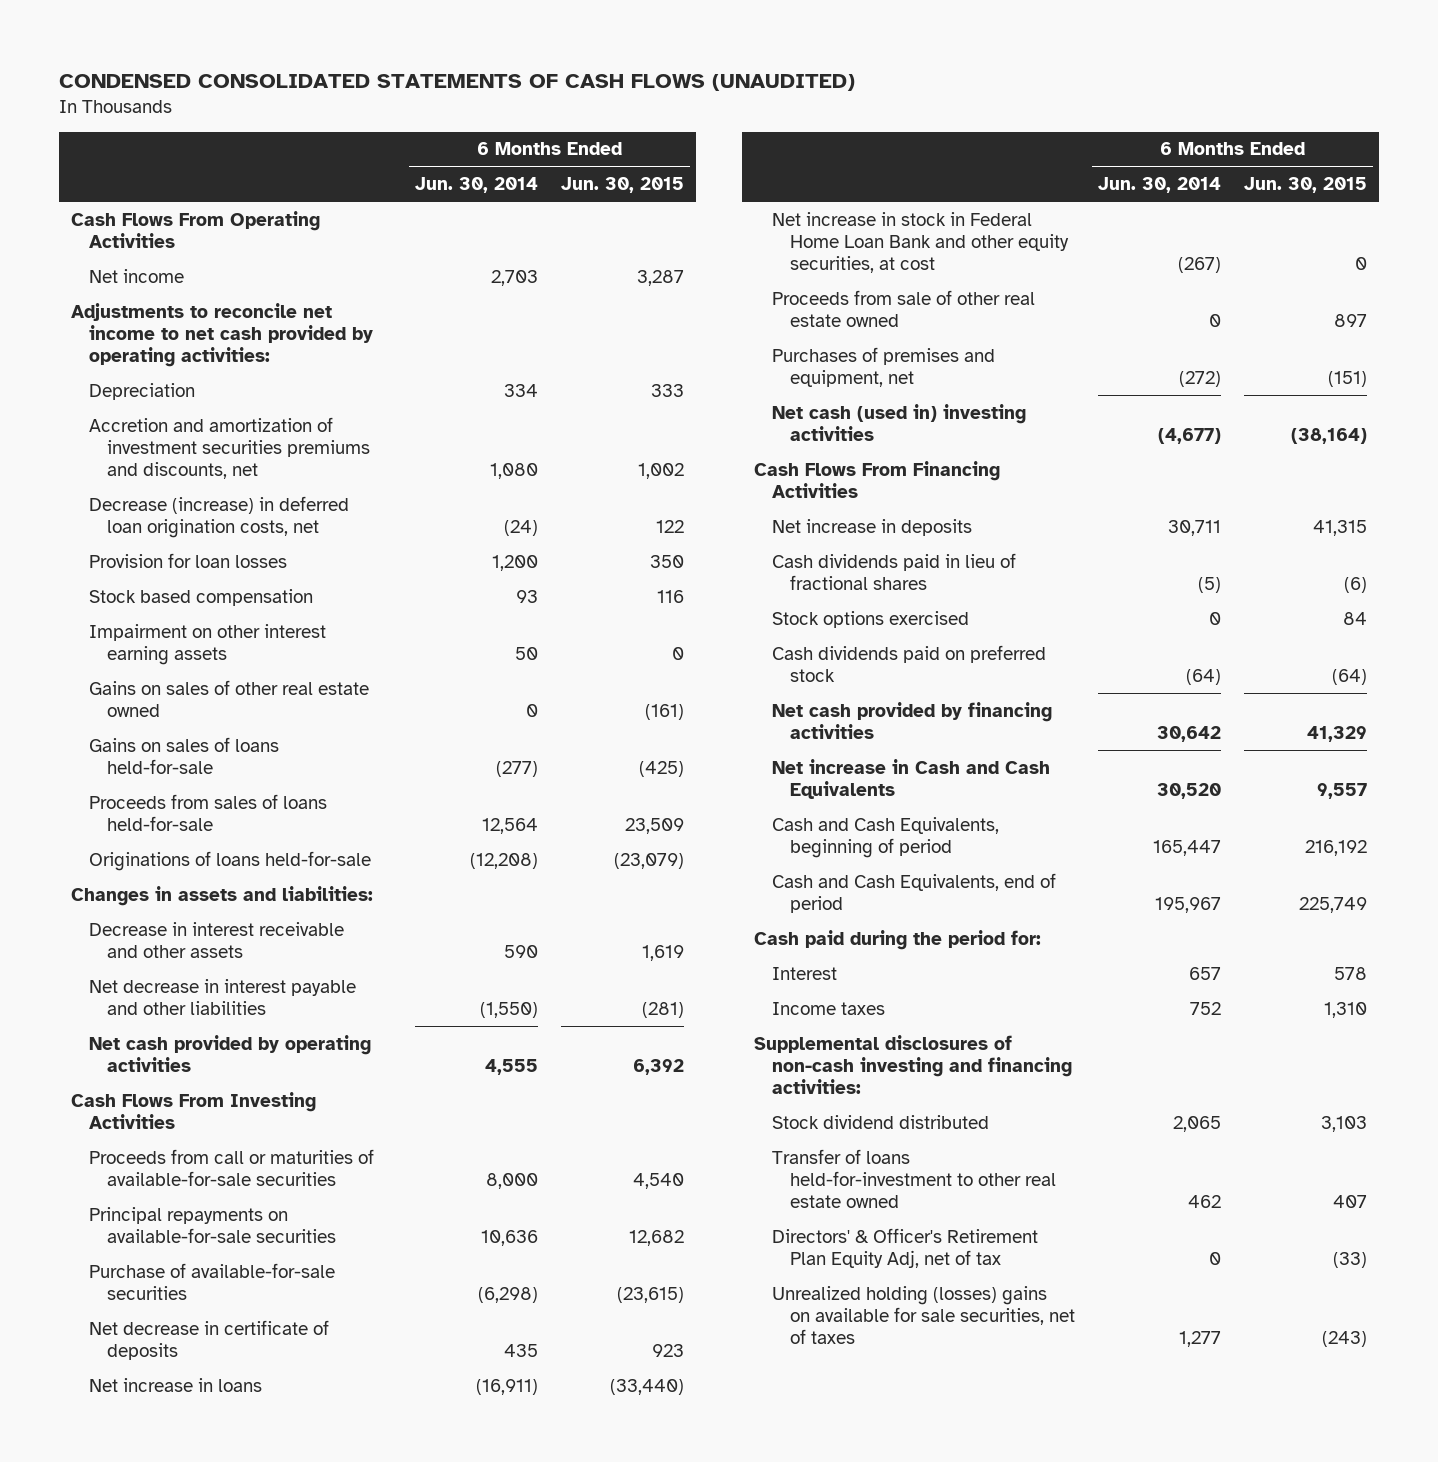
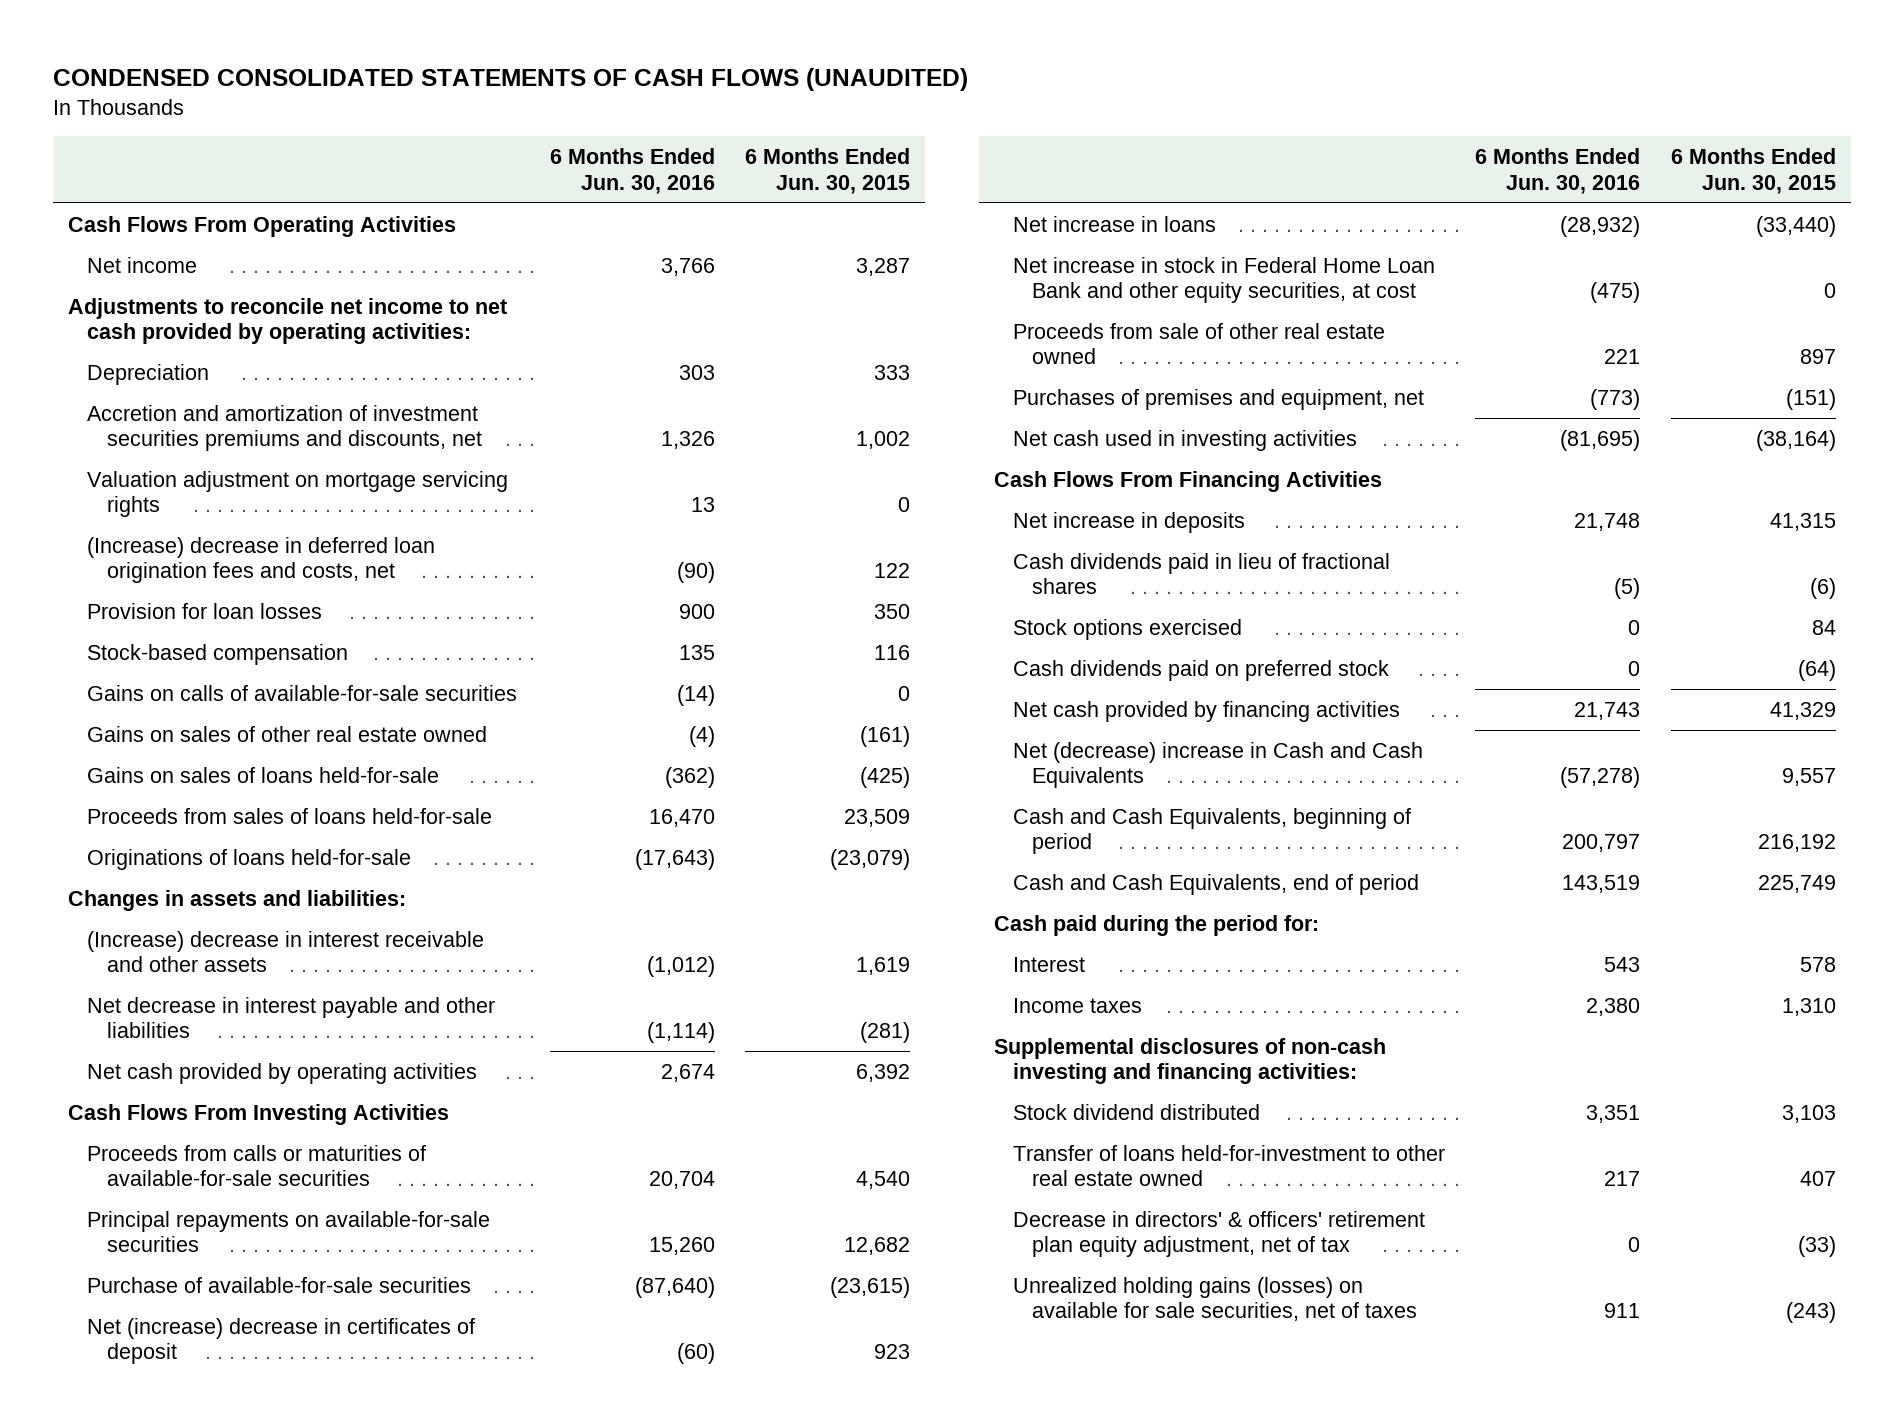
- | 6 Months Ended Jun. 30, 2014 | 6 Months Ended Jun. 30, 2015
+ | 6 Months Ended Jun. 30, 2016 | 6 Months Ended Jun. 30, 2015
- Decrease (increase) in deferred loan origination costs, net | (24) | 122
+ Valuation adjustment on mortgage servicing rights | 13 | 0
+ (Increase) decrease in deferred loan origination fees and costs, net | (90) | 122
- Stock based compensation | 93 | 116
- Impairment on other interest earning assets | 50 | 0
+ Stock-based compensation | 135 | 116
+ Gains on calls of available-for-sale securities | (14) | 0
- Decrease in interest receivable and other assets | 590 | 1,619
+ (Increase) decrease in interest receivable and other assets | (1,012) | 1,619
- Proceeds from call or maturities of available-for-sale securities | 8,000 | 4,540
+ Proceeds from calls or maturities of available-for-sale securities | 20,704 | 4,540
- Net decrease in certificate of deposits | 435 | 923
+ Net (increase) decrease in certificates of deposit | (60) | 923
- Net cash (used in) investing activities | (4,677) | (38,164)
+ Net cash used in investing activities | (81,695) | (38,164)
- Net increase in Cash and Cash Equivalents | 30,520 | 9,557
+ Net (decrease) increase in Cash and Cash Equivalents | (57,278) | 9,557
- Directors' & Officer's Retirement Plan Equity Adj, net of tax | 0 | (33)
- Unrealized holding (losses) gains on available for sale securities, net of taxes | 1,277 | (243)
+ Decrease in directors' & officers' retirement plan equity adjustment, net of tax | 0 | (33)
+ Unrealized holding gains (losses) on available for sale securities, net of taxes | 911 | (243)

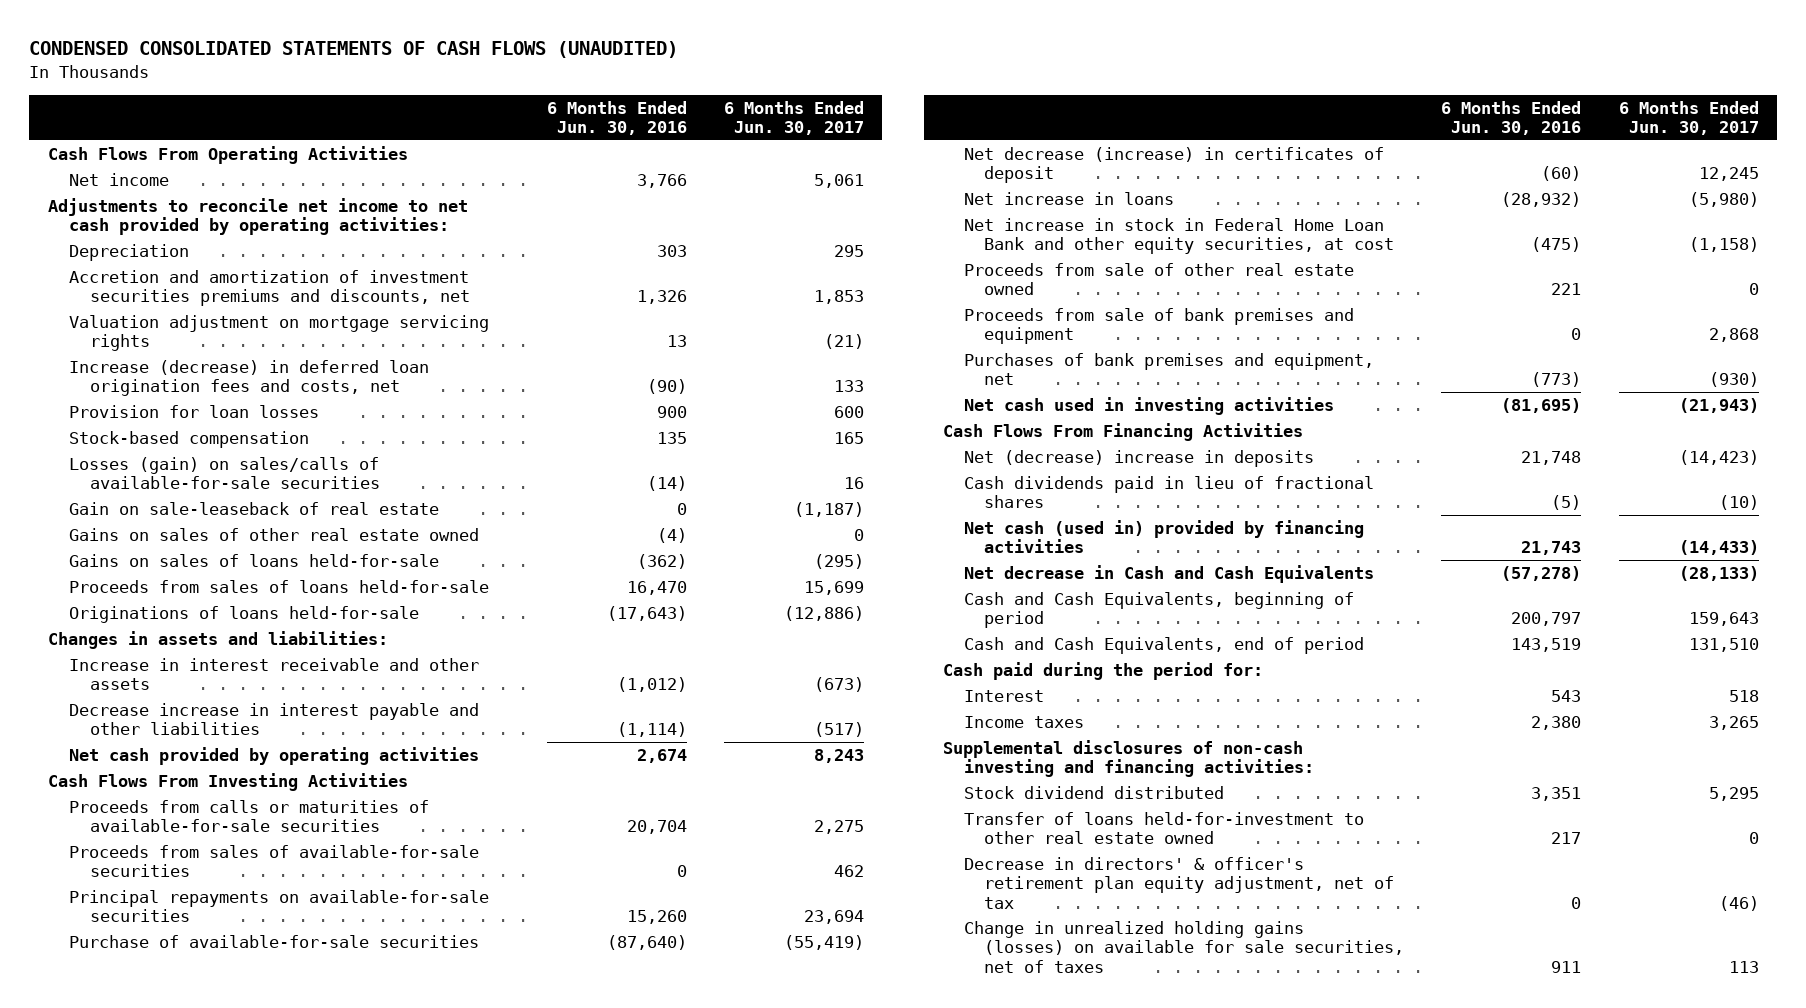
- | 6 Months Ended Jun. 30, 2016 | 6 Months Ended Jun. 30, 2015
+ | 6 Months Ended Jun. 30, 2016 | 6 Months Ended Jun. 30, 2017
- (Increase) decrease in deferred loan origination fees and costs, net | (90) | 122
+ Increase (decrease) in deferred loan origination fees and costs, net | (90) | 133
- Gains on calls of available-for-sale securities | (14) | 0
+ Losses (gain) on sales/calls of available-for-sale securities | (14) | 16
+ Gain on sale-leaseback of real estate | 0 | (1,187)
- (Increase) decrease in interest receivable and other assets | (1,012) | 1,619
- Net decrease in interest payable and other liabilities | (1,114) | (281)
+ Increase in interest receivable and other assets | (1,012) | (673)
+ Decrease increase in interest payable and other liabilities | (1,114) | (517)
+ Proceeds from sales of available-for-sale securities | 0 | 462
- Net (increase) decrease in certificates of deposit | (60) | 923
+ Net decrease (increase) in certificates of deposit | (60) | 12,245
- Purchases of premises and equipment, net | (773) | (151)
+ Proceeds from sale of bank premises and equipment | 0 | 2,868
+ Purchases of bank premises and equipment, net | (773) | (930)
- Net increase in deposits | 21,748 | 41,315
+ Net (decrease) increase in deposits | 21,748 | (14,423)
- Stock options exercised | 0 | 84
- Cash dividends paid on preferred stock | 0 | (64)
- Net cash provided by financing activities | 21,743 | 41,329
- Net (decrease) increase in Cash and Cash Equivalents | (57,278) | 9,557
+ Net cash (used in) provided by financing activities | 21,743 | (14,433)
+ Net decrease in Cash and Cash Equivalents | (57,278) | (28,133)
- Decrease in directors' & officers' retirement plan equity adjustment, net of tax | 0 | (33)
- Unrealized holding gains (losses) on available for sale securities, net of taxes | 911 | (243)
+ Decrease in directors' & officer's retirement plan equity adjustment, net of tax | 0 | (46)
+ Change in unrealized holding gains (losses) on available for sale securities, net of taxes | 911 | 113

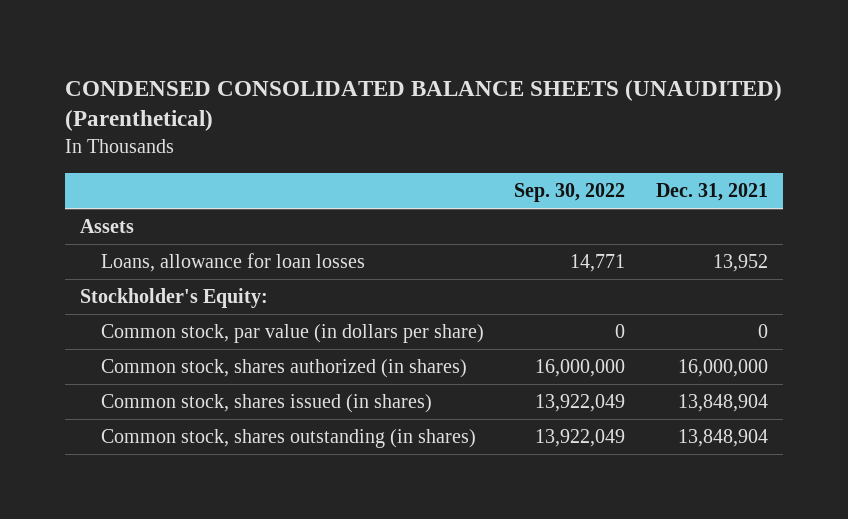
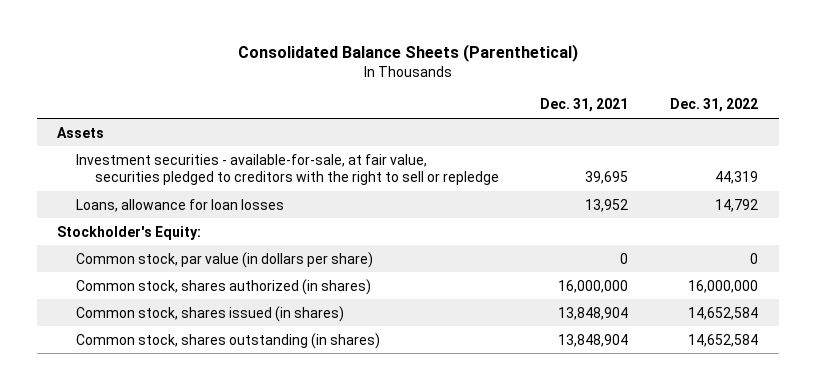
- CONDENSED CONSOLIDATED BALANCE SHEETS (UNAUDITED) (Parenthetical)
+ Consolidated Balance Sheets (Parenthetical)
- | Sep. 30, 2022 | Dec. 31, 2021
+ | Dec. 31, 2021 | Dec. 31, 2022
+ Investment securities - available-for-sale, at fair value, securities pledged to creditors with the right to sell or repledge | 39,695 | 44,319

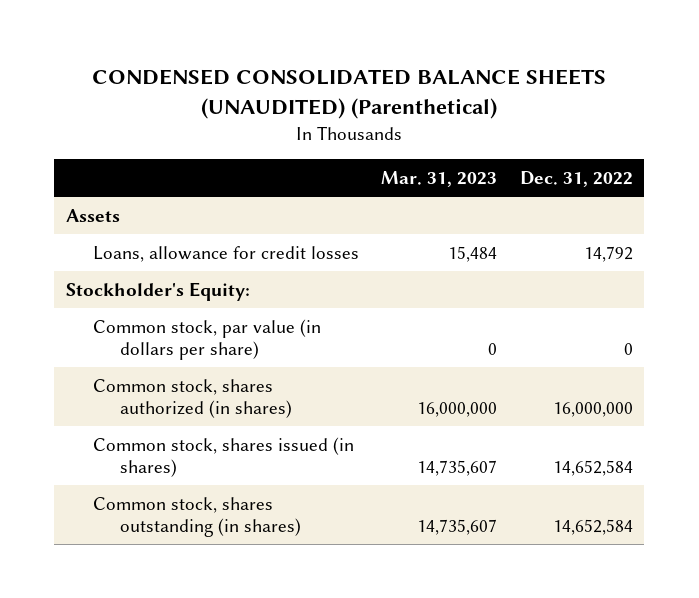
- Consolidated Balance Sheets (Parenthetical)
+ CONDENSED CONSOLIDATED BALANCE SHEETS (UNAUDITED) (Parenthetical)
- | Dec. 31, 2021 | Dec. 31, 2022
+ | Mar. 31, 2023 | Dec. 31, 2022
- Investment securities - available-for-sale, at fair value, securities pledged to creditors with the right to sell or repledge | 39,695 | 44,319
- Loans, allowance for loan losses | 13,952 | 14,792
+ Loans, allowance for credit losses | 15,484 | 14,792

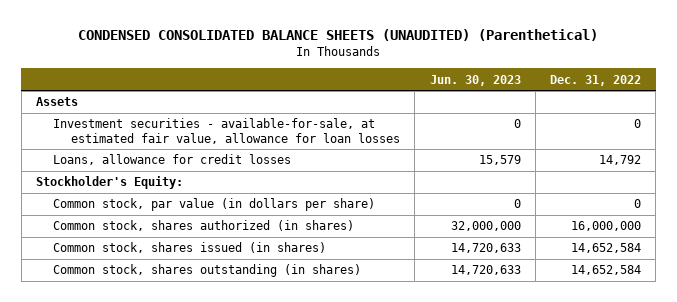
- | Mar. 31, 2023 | Dec. 31, 2022
+ | Jun. 30, 2023 | Dec. 31, 2022
+ Investment securities - available-for-sale, at estimated fair value, allowance for loan losses | 0 | 0

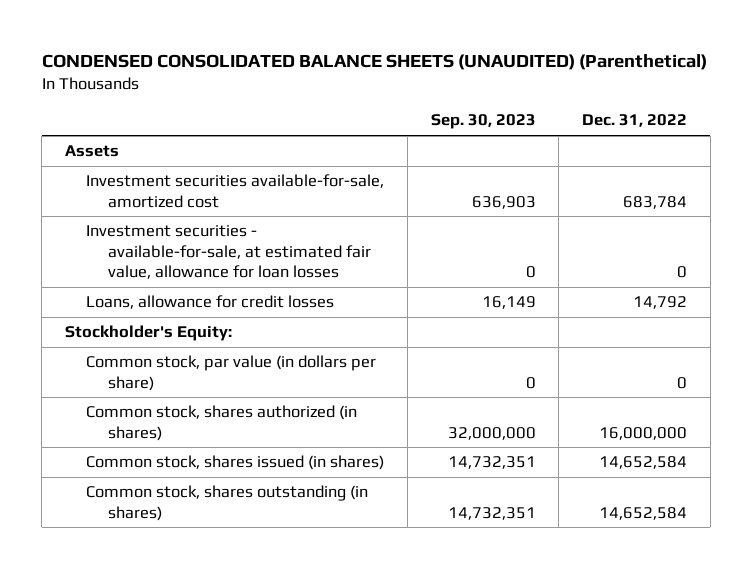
- | Jun. 30, 2023 | Dec. 31, 2022
+ | Sep. 30, 2023 | Dec. 31, 2022
+ Investment securities available-for-sale, amortized cost | 636,903 | 683,784

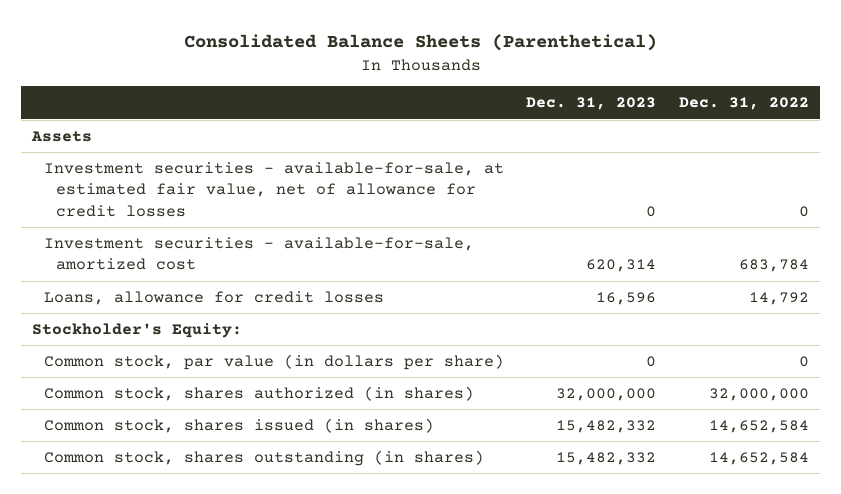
- CONDENSED CONSOLIDATED BALANCE SHEETS (UNAUDITED) (Parenthetical)
+ Consolidated Balance Sheets (Parenthetical)
- | Sep. 30, 2023 | Dec. 31, 2022
+ | Dec. 31, 2023 | Dec. 31, 2022
- Investment securities available-for-sale, amortized cost | 636,903 | 683,784
- Investment securities - available-for-sale, at estimated fair value, allowance for loan losses | 0 | 0
+ Investment securities - available-for-sale, at estimated fair value, net of allowance for credit losses | 0 | 0
+ Investment securities - available-for-sale, amortized cost | 620,314 | 683,784
- Common stock, shares authorized (in shares) | 32,000,000 | 16,000,000
+ Common stock, shares authorized (in shares) | 32,000,000 | 32,000,000

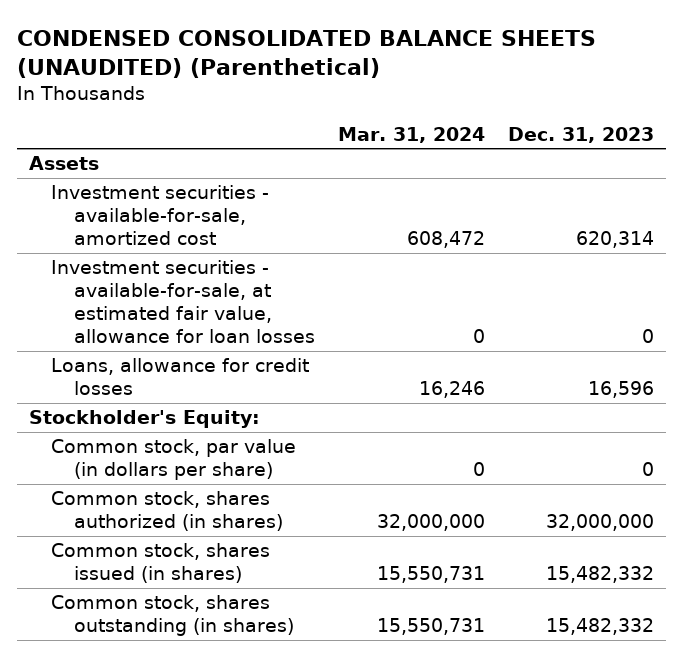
- Consolidated Balance Sheets (Parenthetical)
+ CONDENSED CONSOLIDATED BALANCE SHEETS (UNAUDITED) (Parenthetical)
- | Dec. 31, 2023 | Dec. 31, 2022
+ | Mar. 31, 2024 | Dec. 31, 2023
- Investment securities - available-for-sale, at estimated fair value, net of allowance for credit losses | 0 | 0
+ Investment securities - available-for-sale, at estimated fair value, allowance for loan losses | 0 | 0

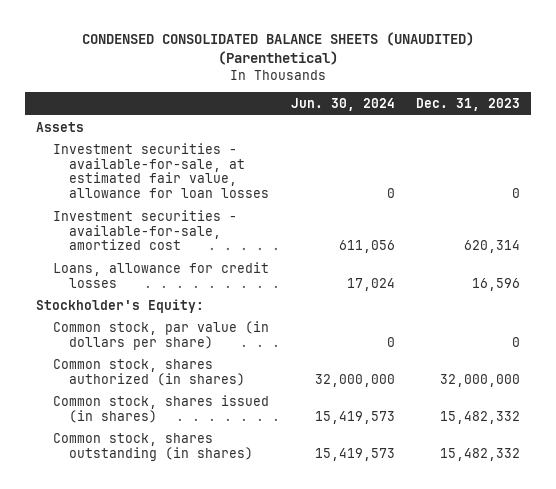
- | Mar. 31, 2024 | Dec. 31, 2023
+ | Jun. 30, 2024 | Dec. 31, 2023
moved down: Investment securities - available-for-sale, amortized cost | 611,056 | 620,314

